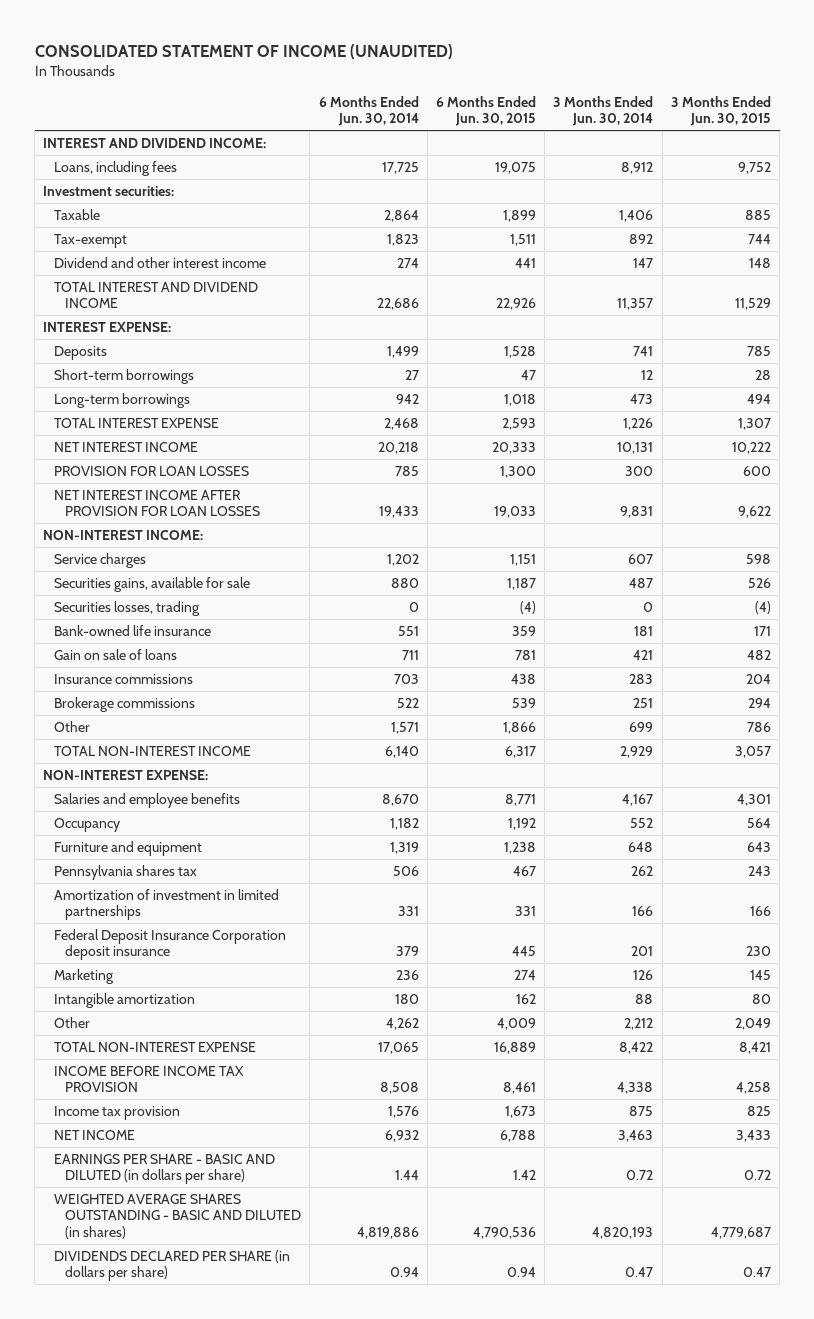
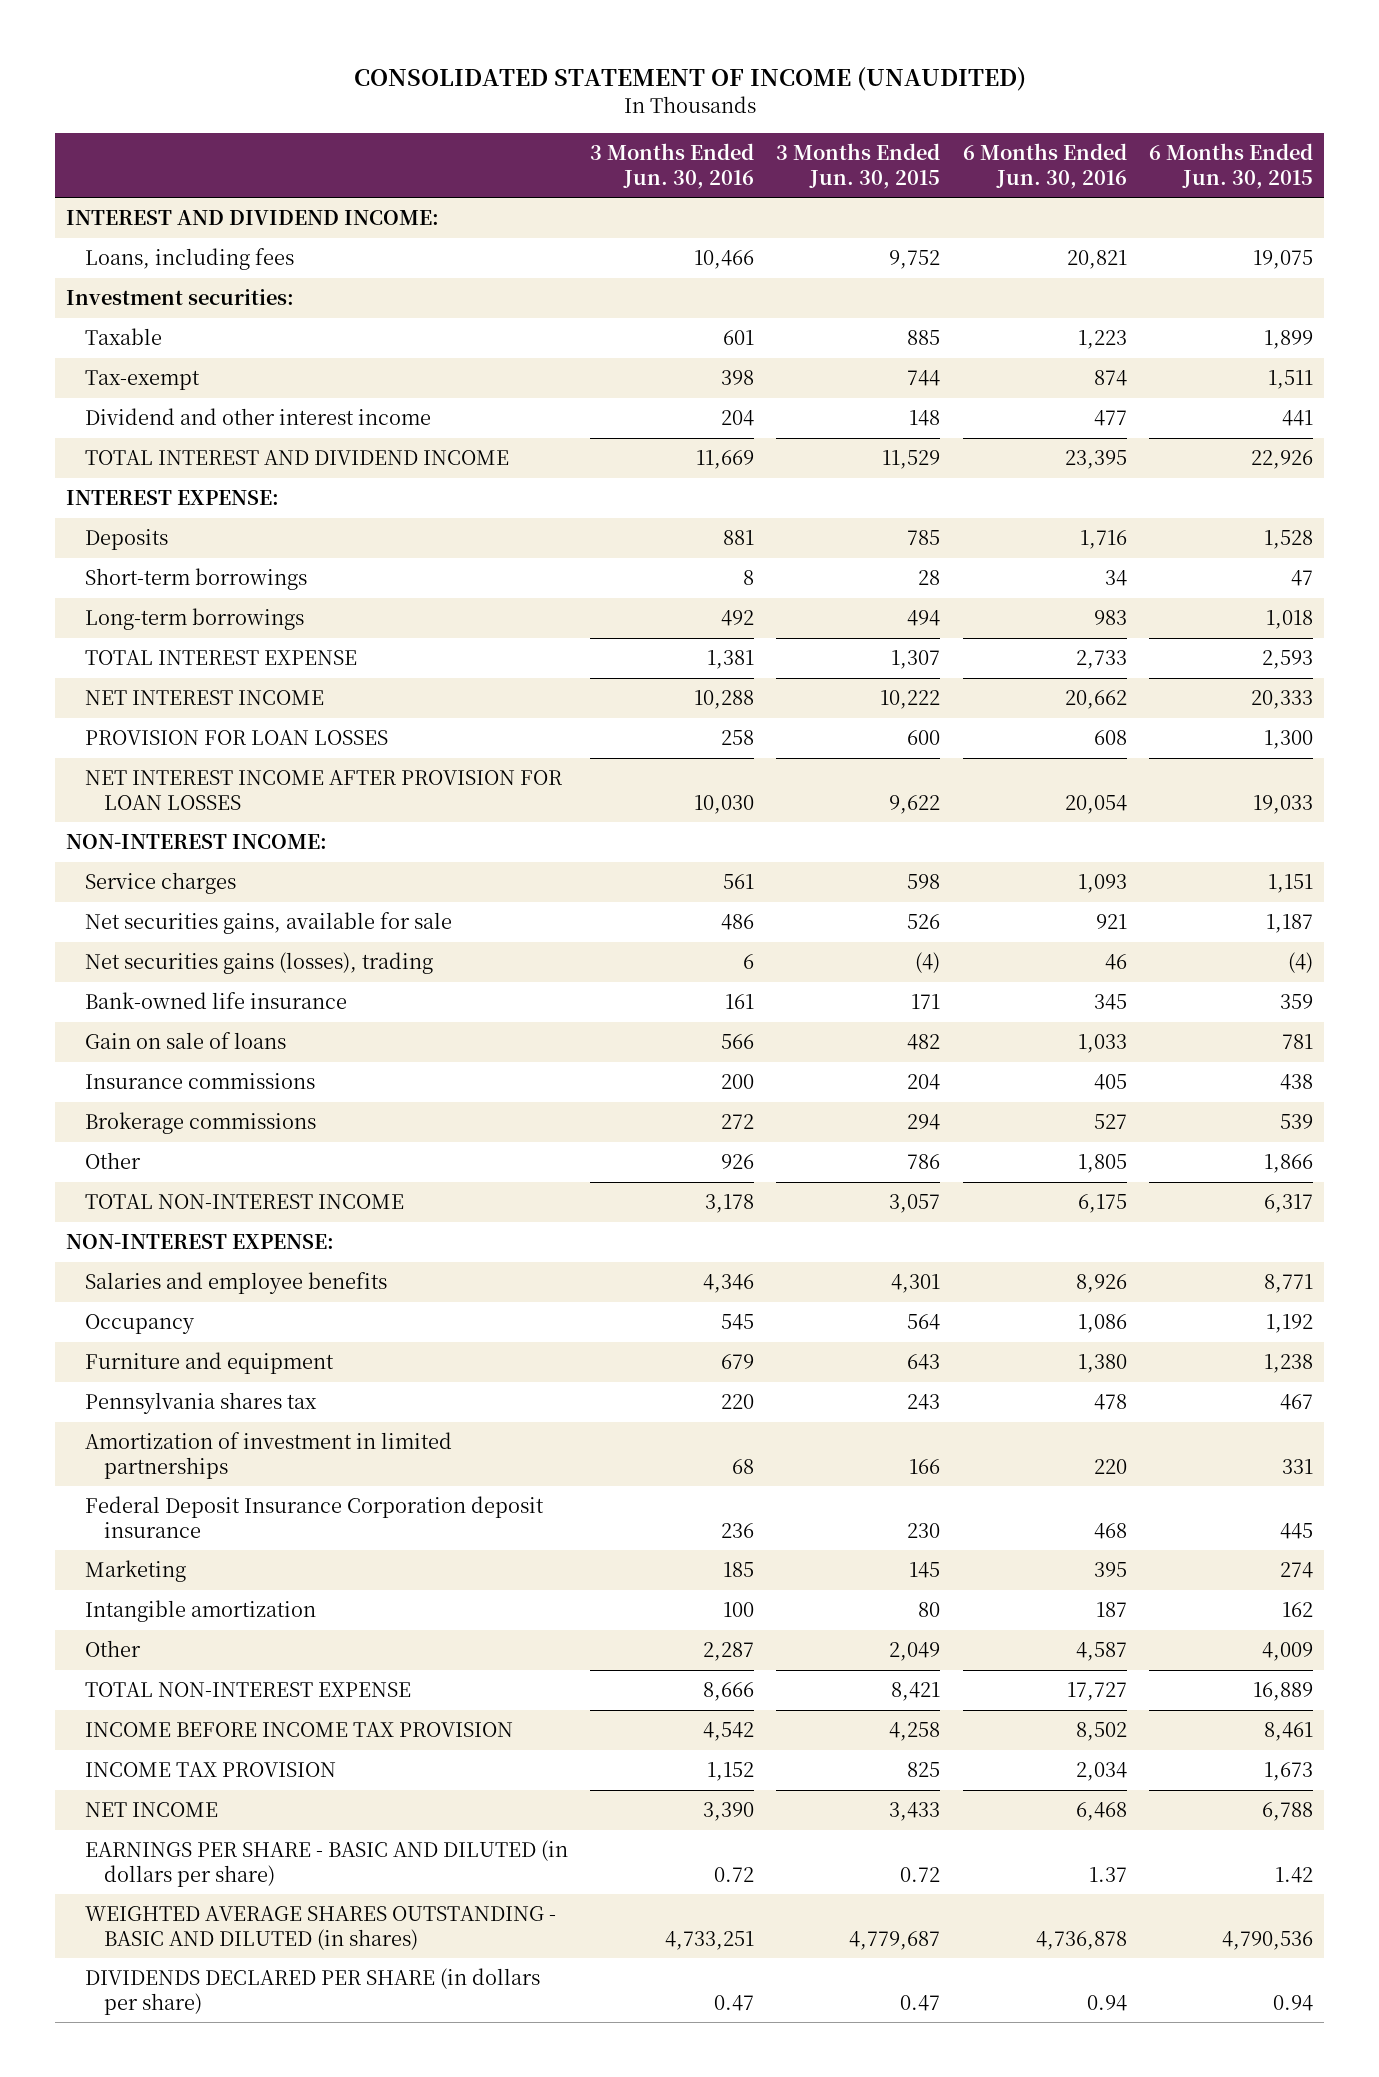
- | 6 Months Ended Jun. 30, 2014 | 6 Months Ended Jun. 30, 2015 | 3 Months Ended Jun. 30, 2014 | 3 Months Ended Jun. 30, 2015
+ | 3 Months Ended Jun. 30, 2016 | 3 Months Ended Jun. 30, 2015 | 6 Months Ended Jun. 30, 2016 | 6 Months Ended Jun. 30, 2015
- Securities gains, available for sale | 880 | 1,187 | 487 | 526
- Securities losses, trading | 0 | (4) | 0 | (4)
+ Net securities gains, available for sale | 486 | 526 | 921 | 1,187
+ Net securities gains (losses), trading | 6 | (4) | 46 | (4)
- Income tax provision | 1,576 | 1,673 | 875 | 825
+ INCOME TAX PROVISION | 1,152 | 825 | 2,034 | 1,673

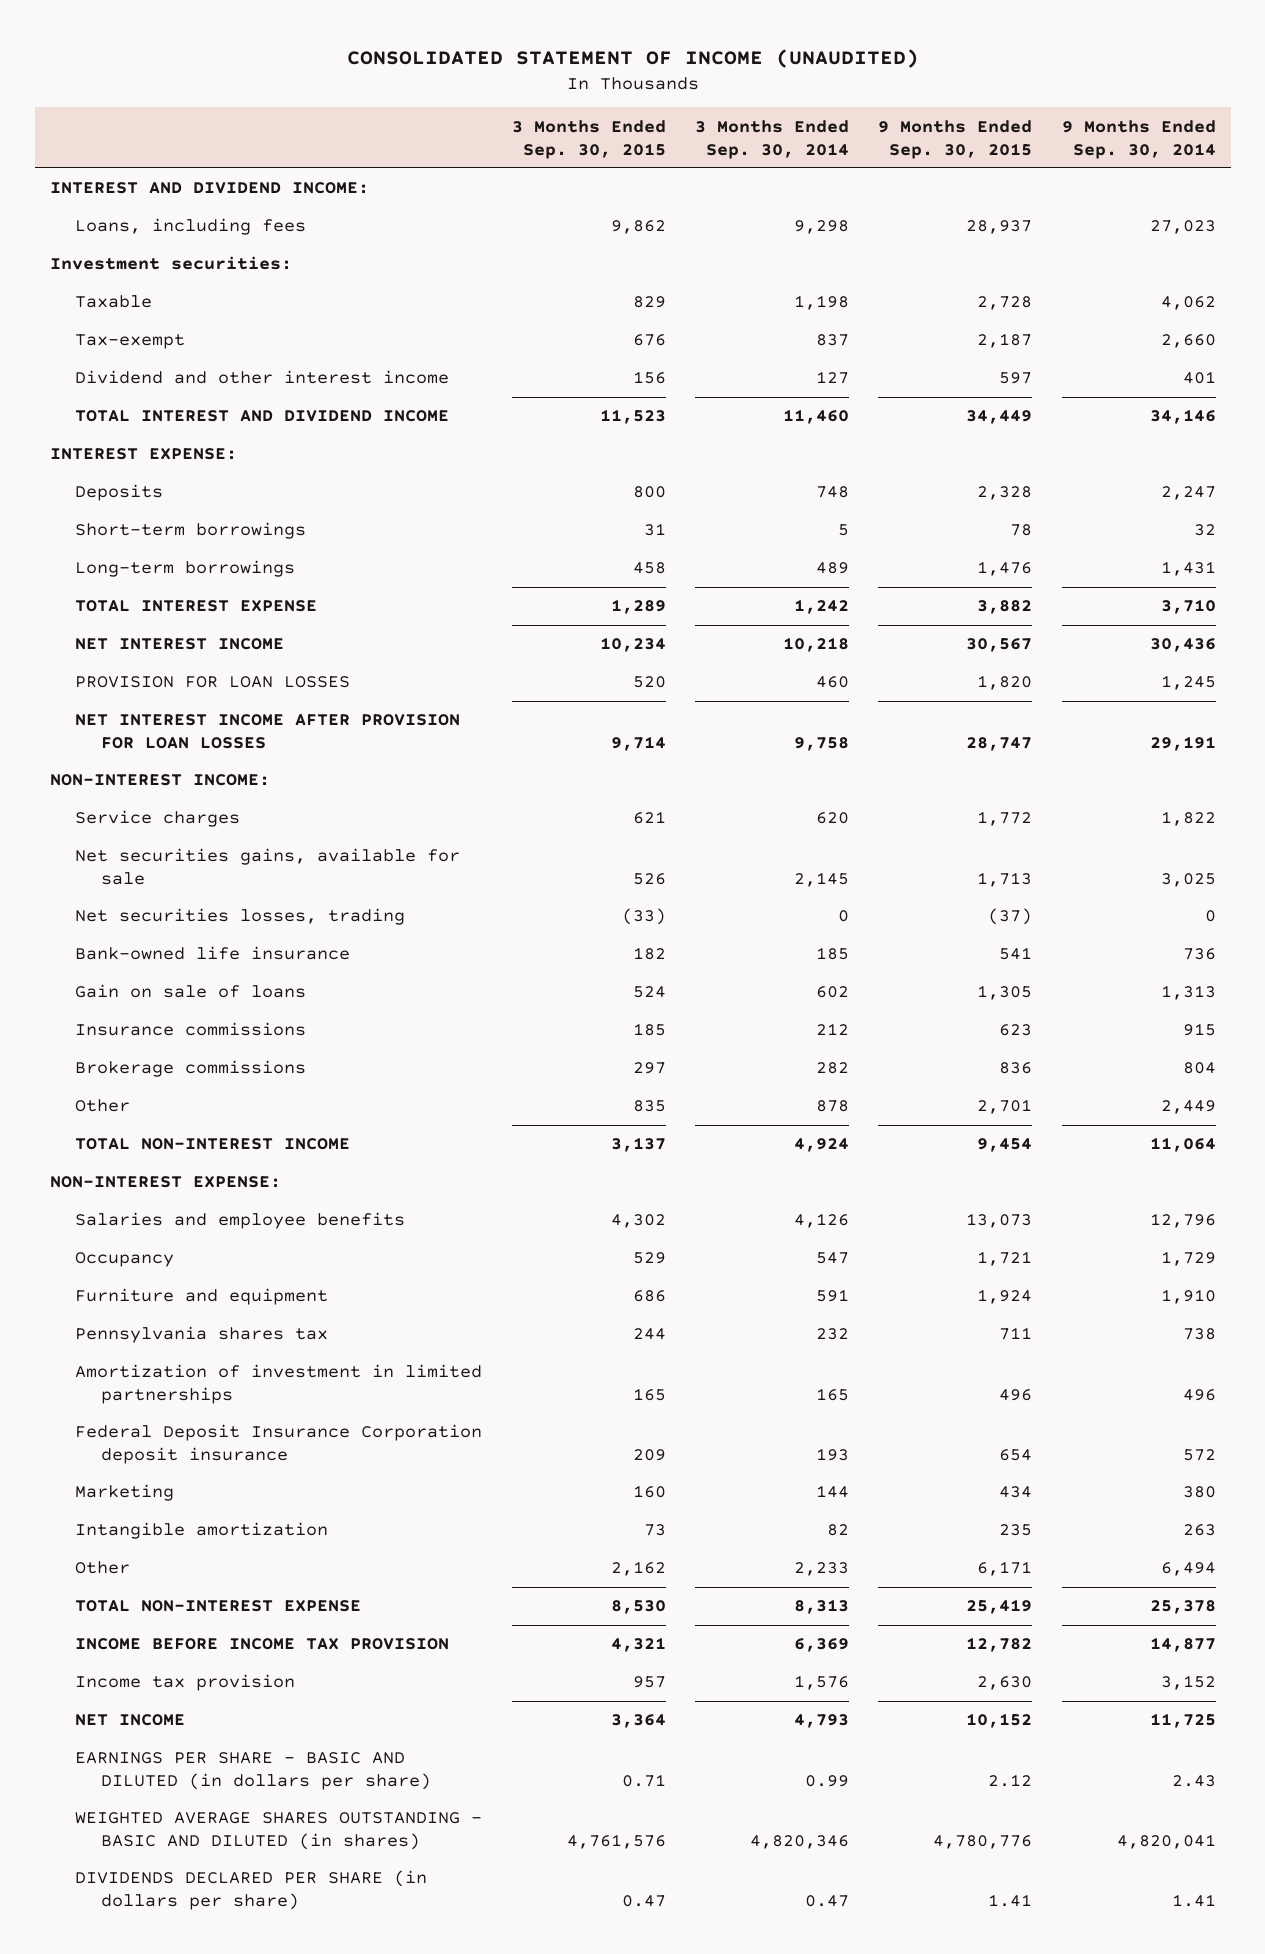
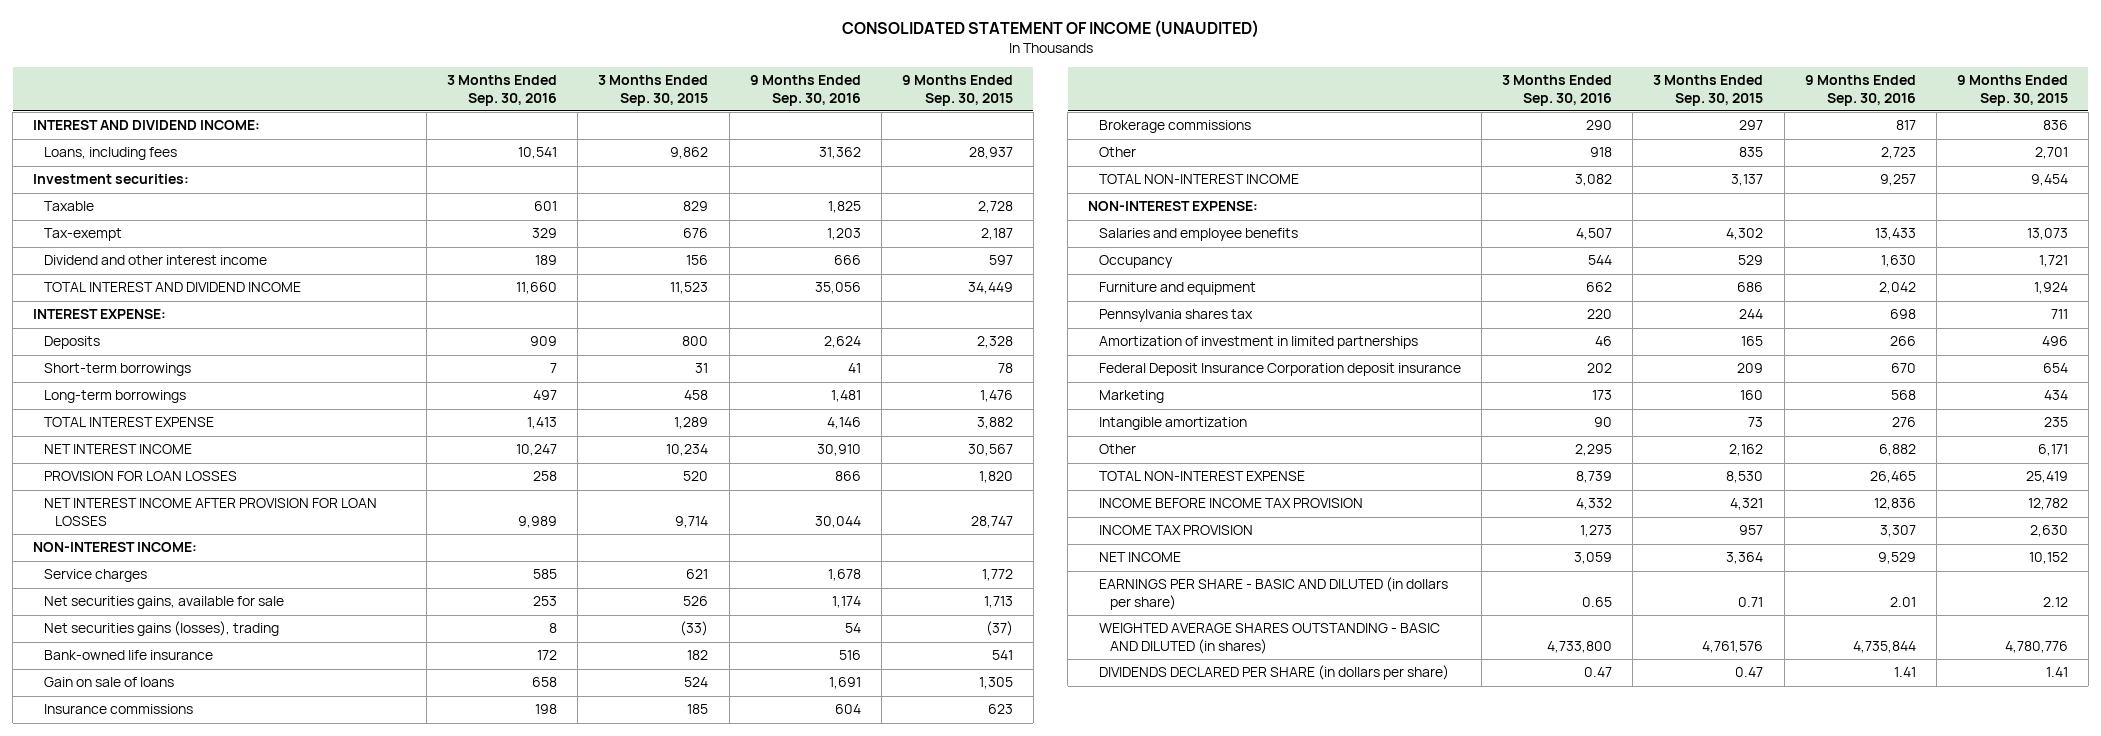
- | 3 Months Ended Sep. 30, 2015 | 3 Months Ended Sep. 30, 2014 | 9 Months Ended Sep. 30, 2015 | 9 Months Ended Sep. 30, 2014
+ | 3 Months Ended Sep. 30, 2016 | 3 Months Ended Sep. 30, 2015 | 9 Months Ended Sep. 30, 2016 | 9 Months Ended Sep. 30, 2015
- Net securities losses, trading | (33) | 0 | (37) | 0
+ Net securities gains (losses), trading | 8 | (33) | 54 | (37)
- Income tax provision | 957 | 1,576 | 2,630 | 3,152
+ INCOME TAX PROVISION | 1,273 | 957 | 3,307 | 2,630

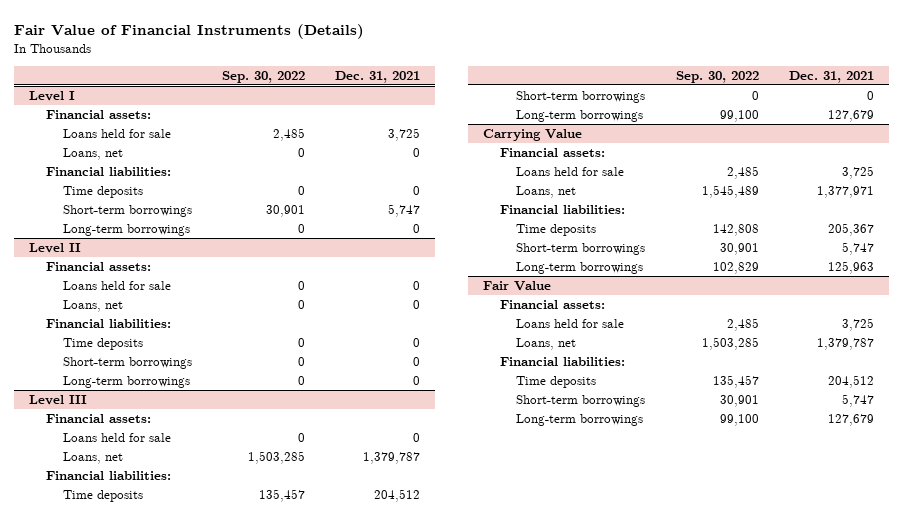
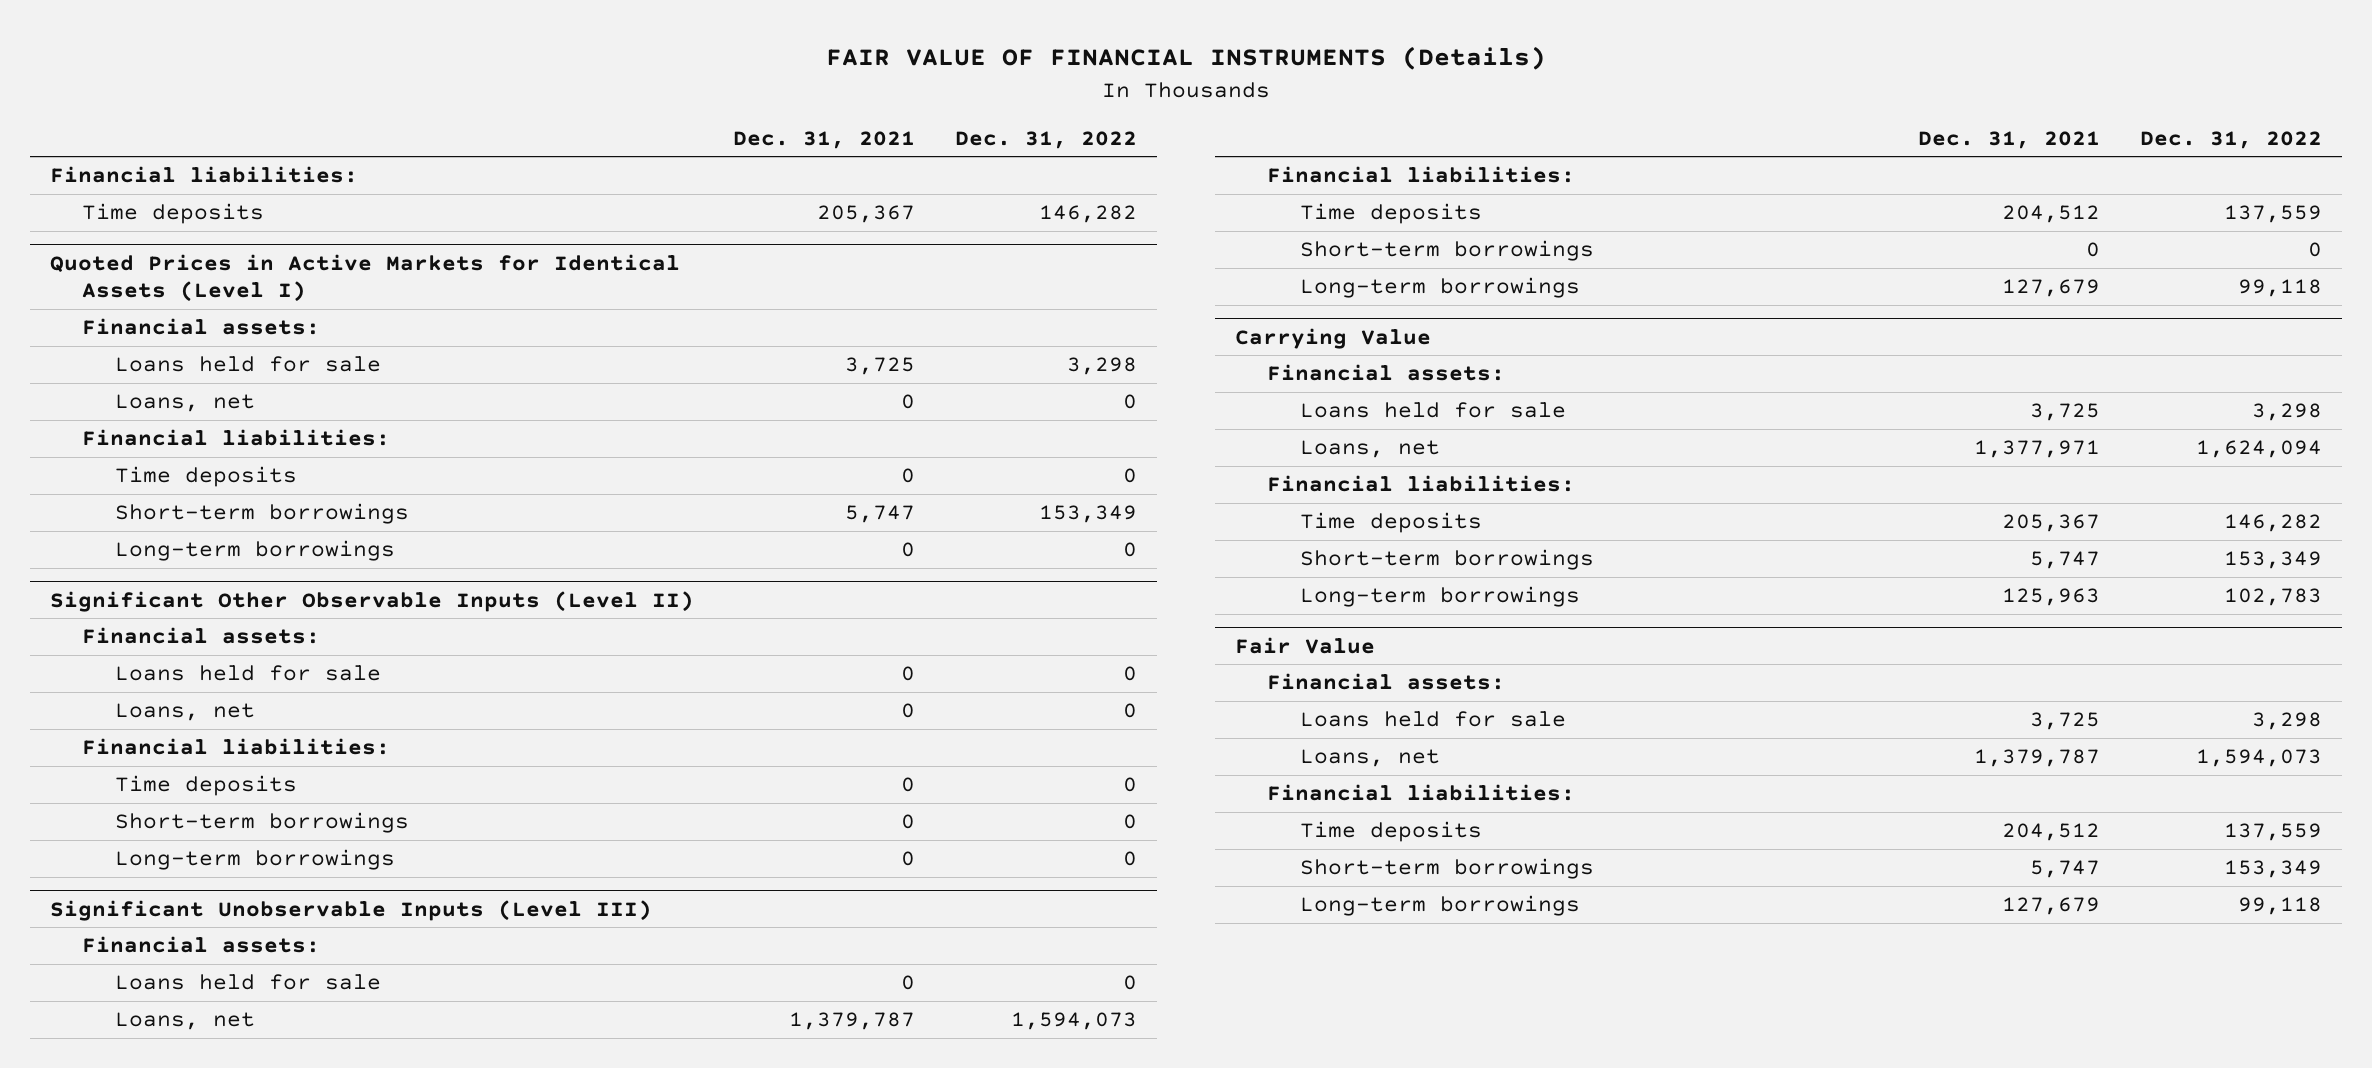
- Fair Value of Financial Instruments (Details)
+ FAIR VALUE OF FINANCIAL INSTRUMENTS (Details)
- | Sep. 30, 2022 | Dec. 31, 2021
+ | Dec. 31, 2021 | Dec. 31, 2022
- Level I
+ Financial liabilities:
+ Time deposits | 205,367 | 146,282
+ Quoted Prices in Active Markets for Identical Assets (Level I)
- Level II
+ Significant Other Observable Inputs (Level II)
- Level III
+ Significant Unobservable Inputs (Level III)

